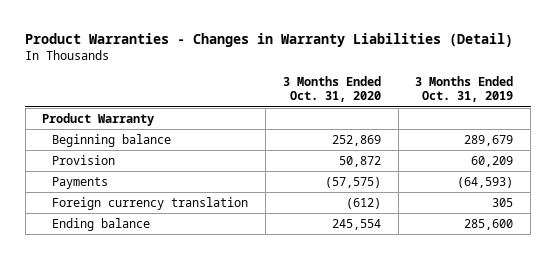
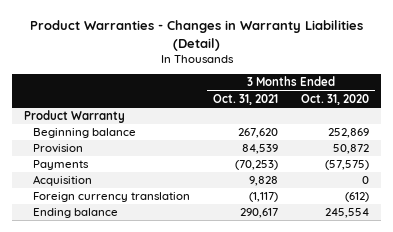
- | 3 Months Ended Oct. 31, 2020 | 3 Months Ended Oct. 31, 2019
+ | 3 Months Ended Oct. 31, 2021 | 3 Months Ended Oct. 31, 2020
+ Acquisition | 9,828 | 0

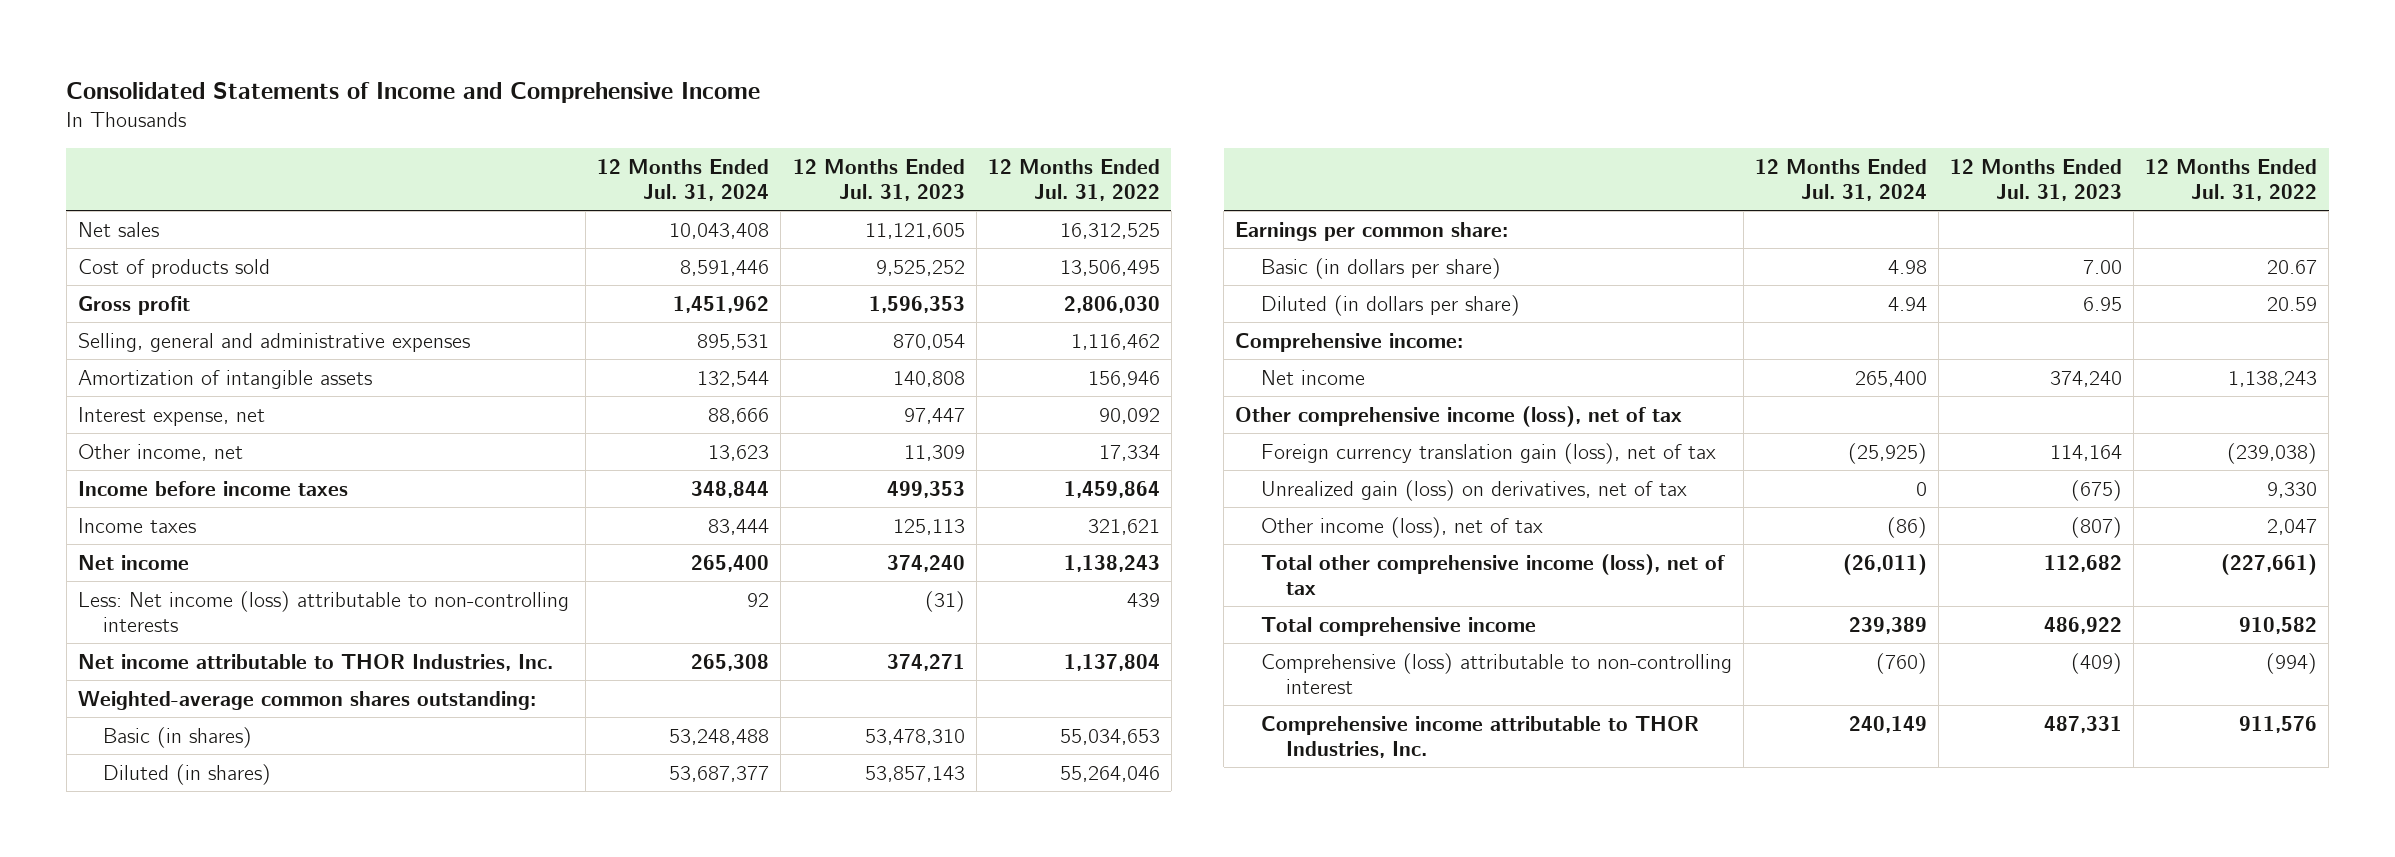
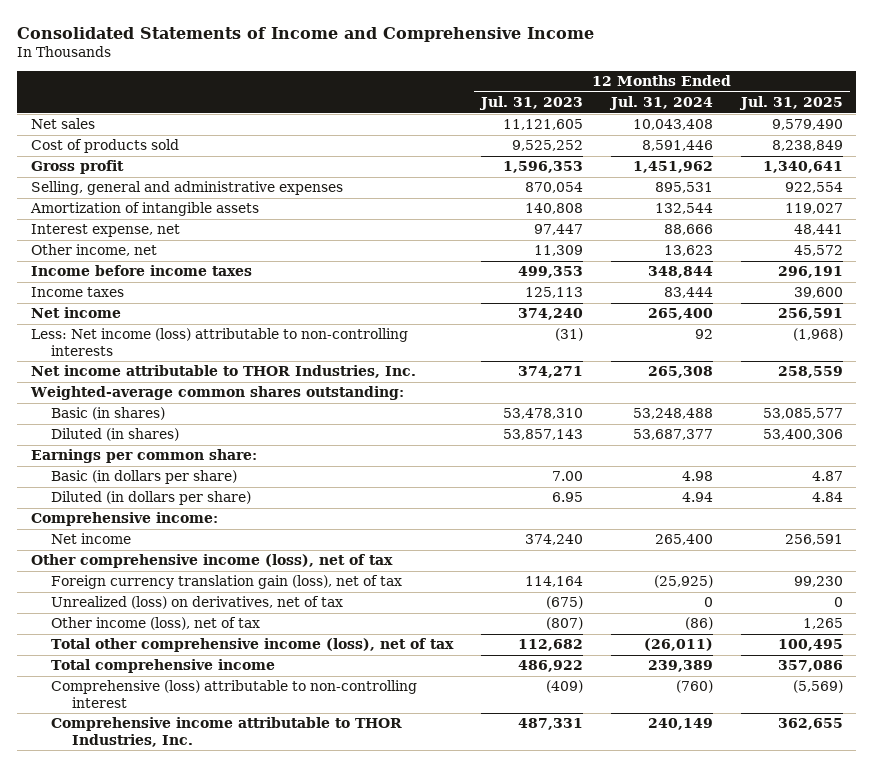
- | 12 Months Ended Jul. 31, 2024 | 12 Months Ended Jul. 31, 2023 | 12 Months Ended Jul. 31, 2022
+ | 12 Months Ended Jul. 31, 2023 | 12 Months Ended Jul. 31, 2024 | 12 Months Ended Jul. 31, 2025
- Unrealized gain (loss) on derivatives, net of tax | 0 | (675) | 9,330
+ Unrealized (loss) on derivatives, net of tax | (675) | 0 | 0

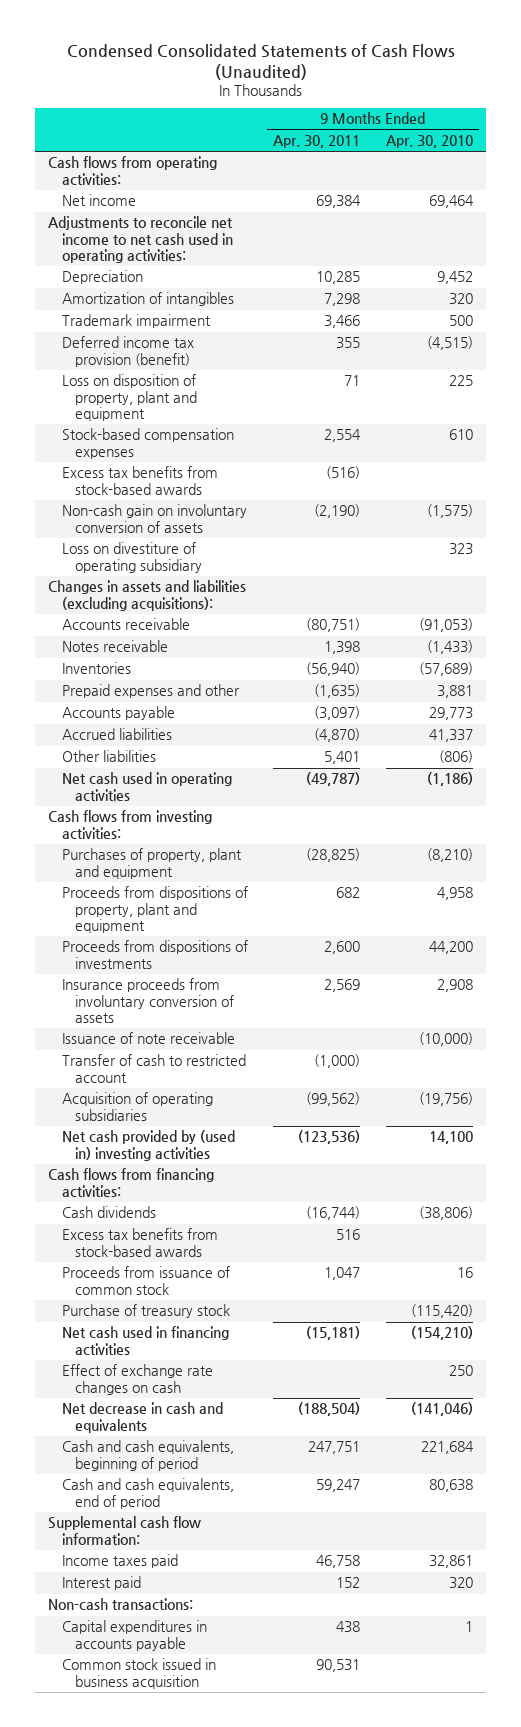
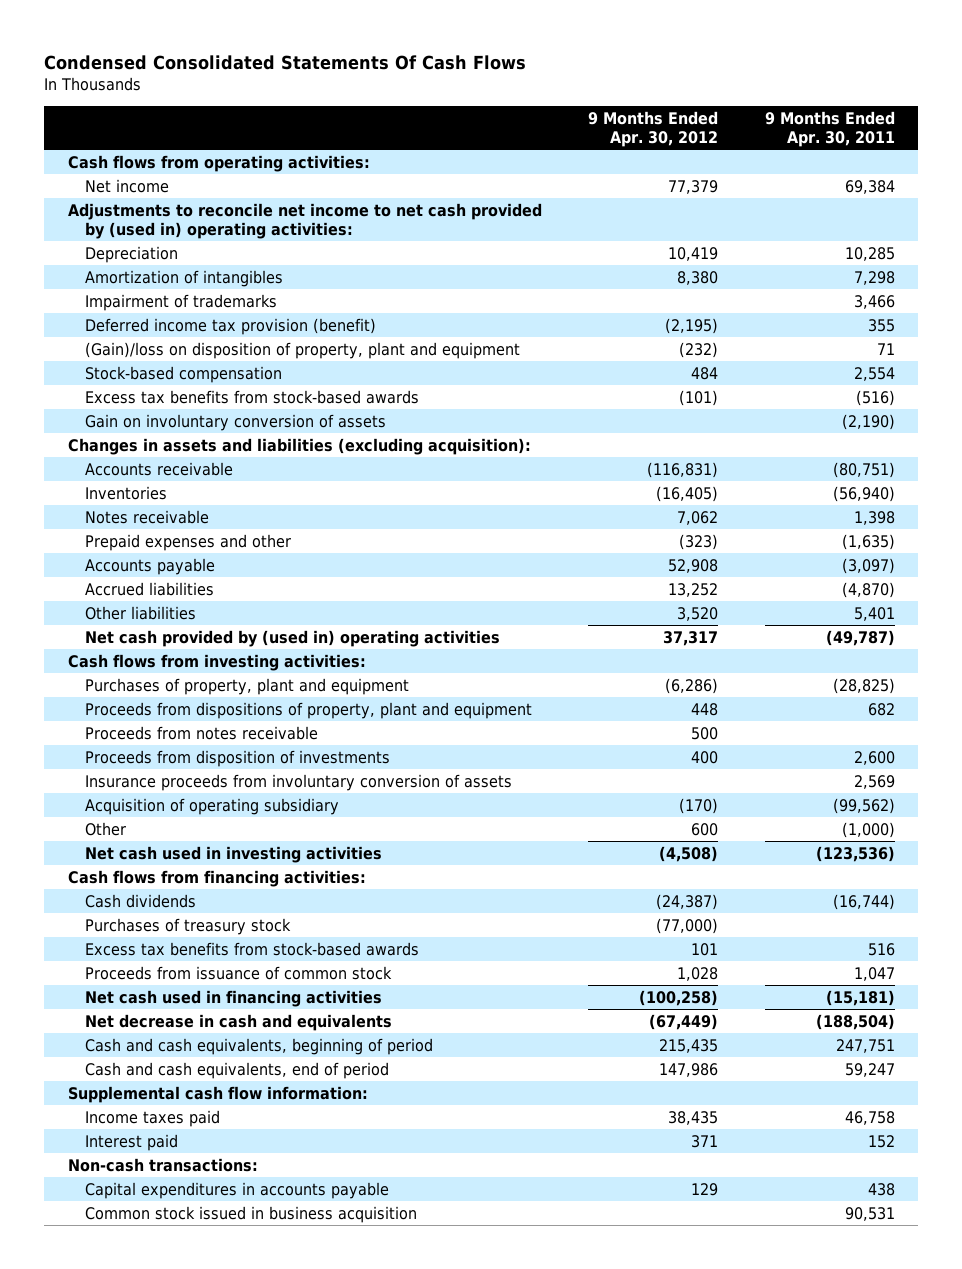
- Condensed Consolidated Statements of Cash Flows (Unaudited)
+ Condensed Consolidated Statements Of Cash Flows
- | 9 Months Ended Apr. 30, 2011 | 9 Months Ended Apr. 30, 2010
+ | 9 Months Ended Apr. 30, 2012 | 9 Months Ended Apr. 30, 2011
- Adjustments to reconcile net income to net cash used in operating activities:
+ Adjustments to reconcile net income to net cash provided by (used in) operating activities:
- Trademark impairment | 3,466 | 500
+ Impairment of trademarks | | 3,466
- Loss on disposition of property, plant and equipment | 71 | 225
- Stock-based compensation expenses | 2,554 | 610
+ (Gain)/loss on disposition of property, plant and equipment | (232) | 71
+ Stock-based compensation | 484 | 2,554
- Non-cash gain on involuntary conversion of assets | (2,190) | (1,575)
- Loss on divestiture of operating subsidiary | | 323
- Changes in assets and liabilities (excluding acquisitions):
+ Gain on involuntary conversion of assets | | (2,190)
+ Changes in assets and liabilities (excluding acquisition):
moved down: Notes receivable | 7,062 | 1,398
- Net cash used in operating activities | (49,787) | (1,186)
+ Net cash provided by (used in) operating activities | 37,317 | (49,787)
- Proceeds from dispositions of investments | 2,600 | 44,200
+ Proceeds from notes receivable | 500 |
+ Proceeds from disposition of investments | 400 | 2,600
- Issuance of note receivable | | (10,000)
- Transfer of cash to restricted account | (1,000) |
- Acquisition of operating subsidiaries | (99,562) | (19,756)
- Net cash provided by (used in) investing activities | (123,536) | 14,100
+ Acquisition of operating subsidiary | (170) | (99,562)
+ Other | 600 | (1,000)
+ Net cash used in investing activities | (4,508) | (123,536)
+ Purchases of treasury stock | (77,000) |
- Purchase of treasury stock | | (115,420)
- Effect of exchange rate changes on cash | | 250

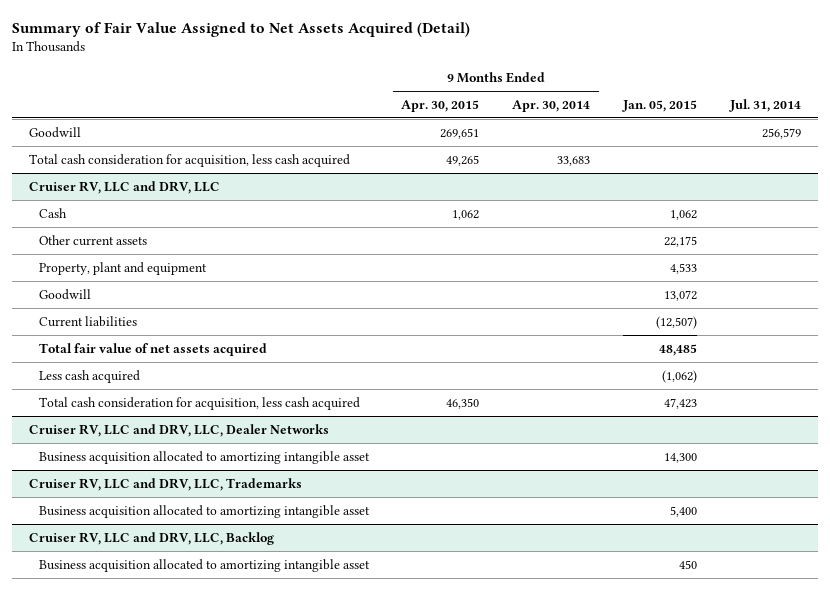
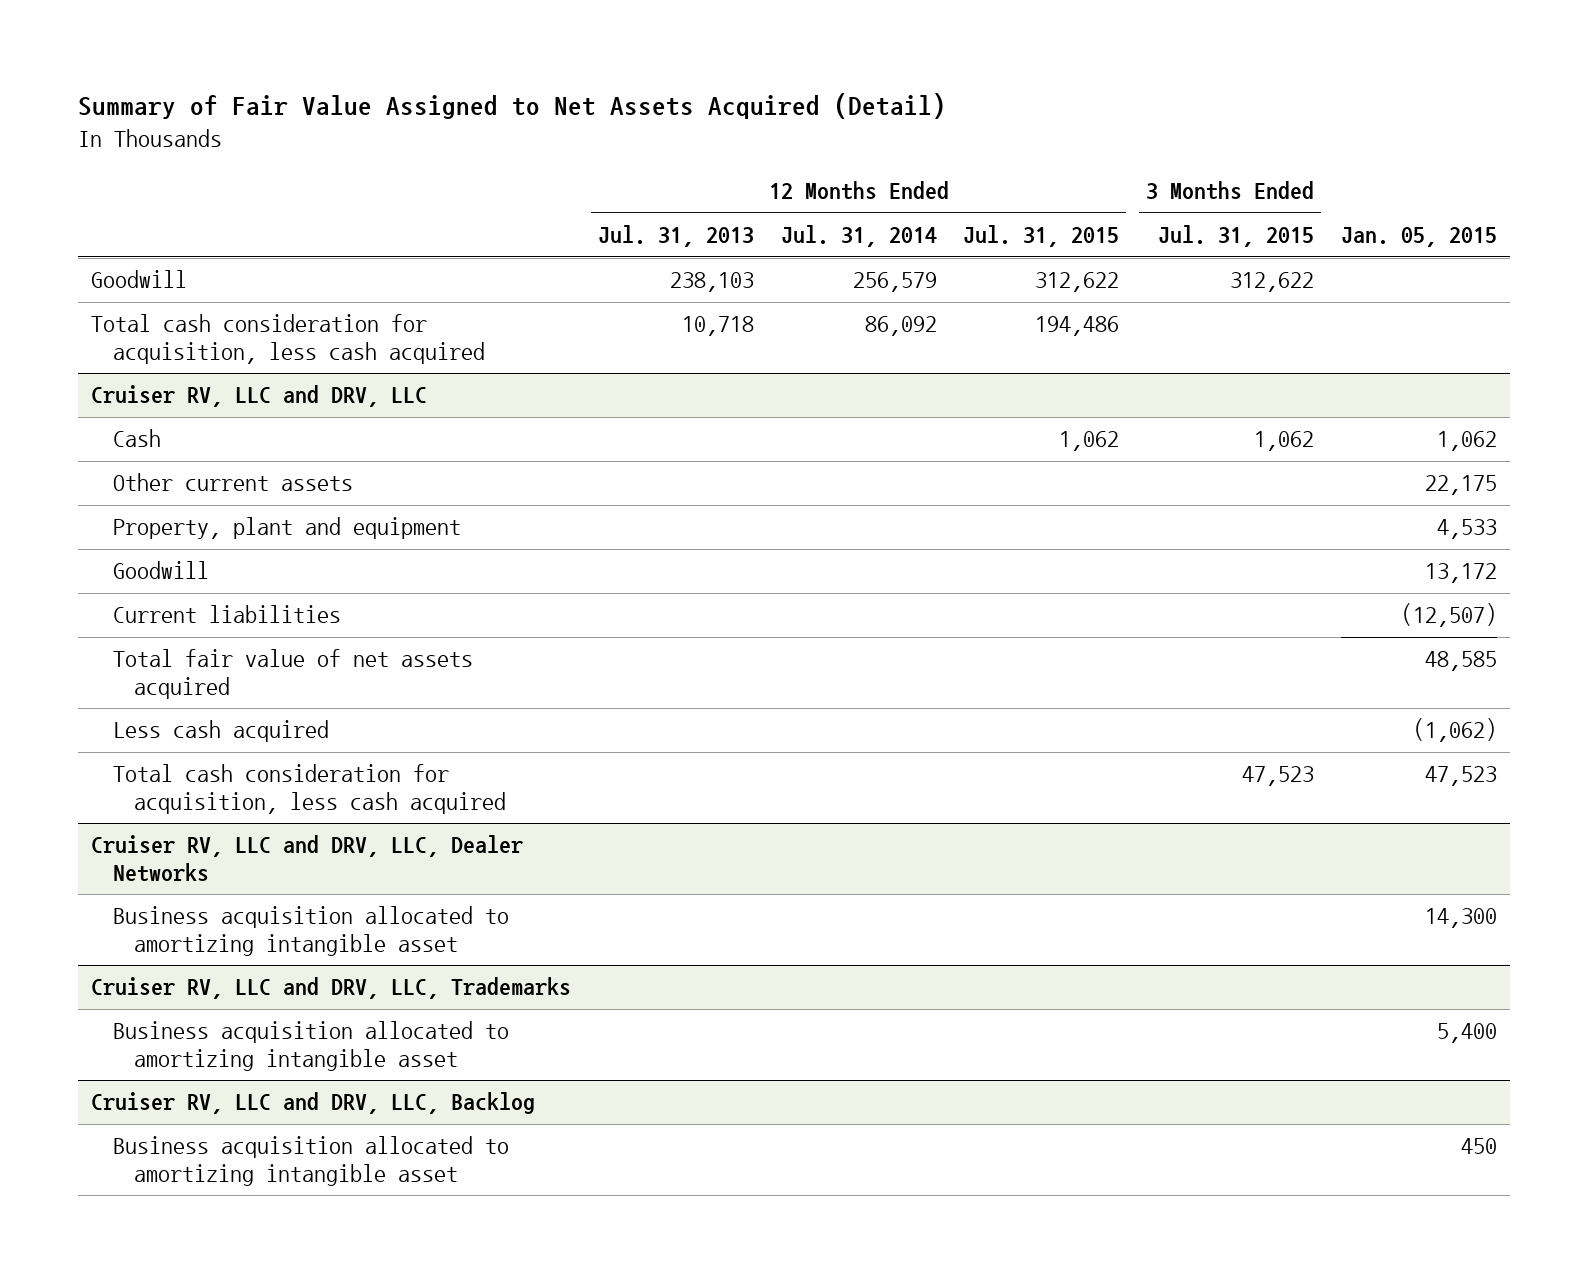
- | 9 Months Ended Apr. 30, 2015 | 9 Months Ended Apr. 30, 2014 | Jan. 05, 2015 | Jul. 31, 2014
+ | 12 Months Ended Jul. 31, 2013 | 12 Months Ended Jul. 31, 2014 | 12 Months Ended Jul. 31, 2015 | 3 Months Ended Jul. 31, 2015 | Jan. 05, 2015
@ Cruiser RV, LLC and DRV, LLC
- Goodwill | | | 13,072 |
+ Goodwill | | | | | 13,172
- Total fair value of net assets acquired | | | 48,485 |
+ Total fair value of net assets acquired | | | | | 48,585
- Total cash consideration for acquisition, less cash acquired | 46,350 | | 47,423 |
+ Total cash consideration for acquisition, less cash acquired | | | | 47,523 | 47,523

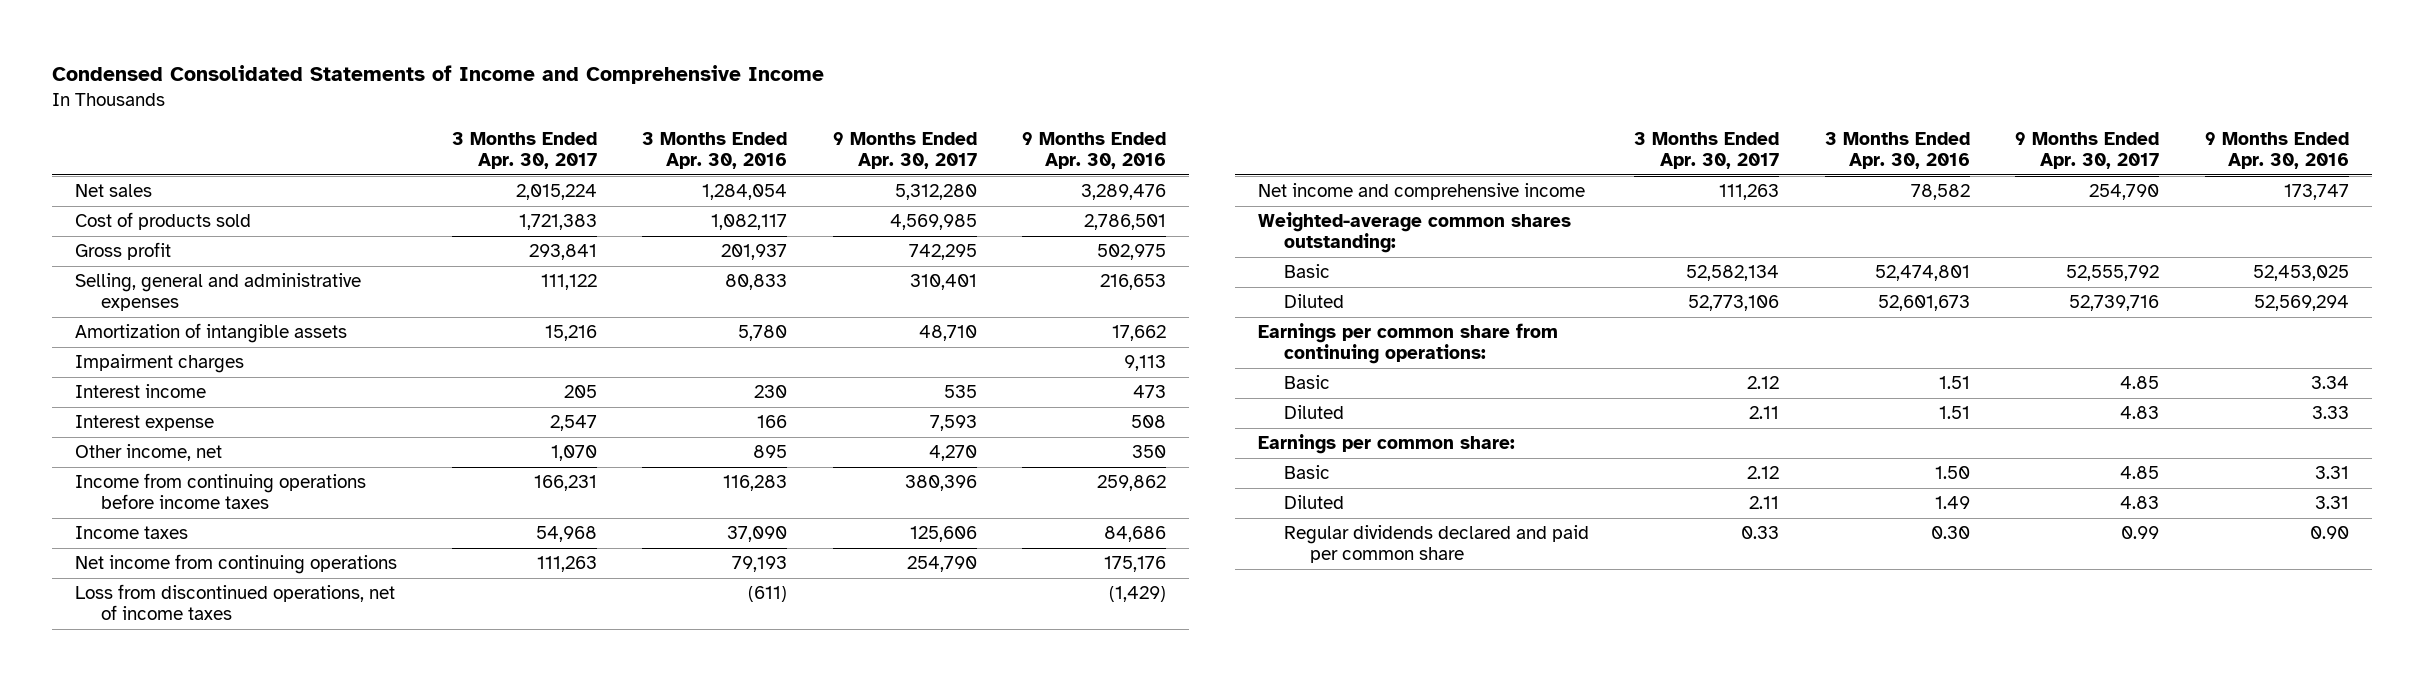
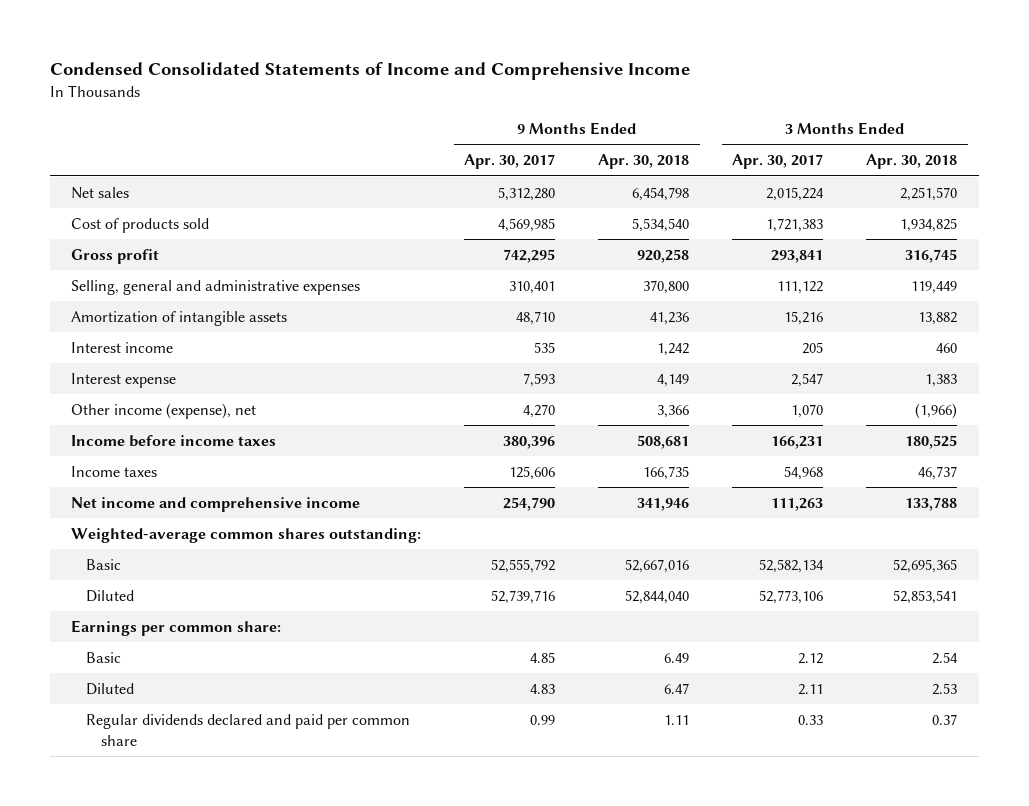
- | 3 Months Ended Apr. 30, 2017 | 3 Months Ended Apr. 30, 2016 | 9 Months Ended Apr. 30, 2017 | 9 Months Ended Apr. 30, 2016
+ | 9 Months Ended Apr. 30, 2017 | 9 Months Ended Apr. 30, 2018 | 3 Months Ended Apr. 30, 2017 | 3 Months Ended Apr. 30, 2018
- Impairment charges | | | | 9,113
- Other income, net | 1,070 | 895 | 4,270 | 350
- Income from continuing operations before income taxes | 166,231 | 116,283 | 380,396 | 259,862
+ Other income (expense), net | 4,270 | 3,366 | 1,070 | (1,966)
+ Income before income taxes | 380,396 | 508,681 | 166,231 | 180,525
- Net income from continuing operations | 111,263 | 79,193 | 254,790 | 175,176
- Loss from discontinued operations, net of income taxes | | (611) | | (1,429)
- Earnings per common share from continuing operations:
- Basic | 2.12 | 1.51 | 4.85 | 3.34
- Diluted | 2.11 | 1.51 | 4.83 | 3.33

